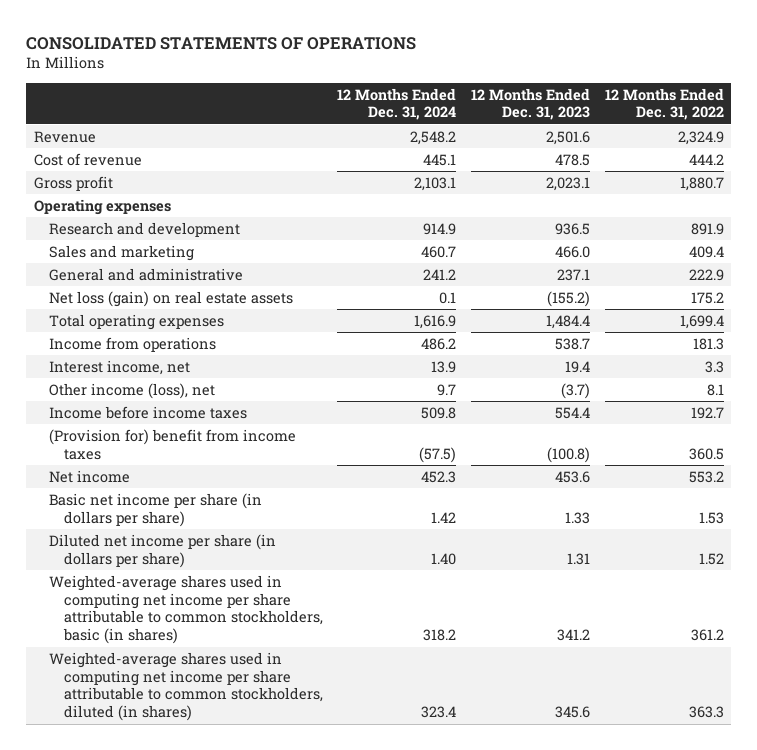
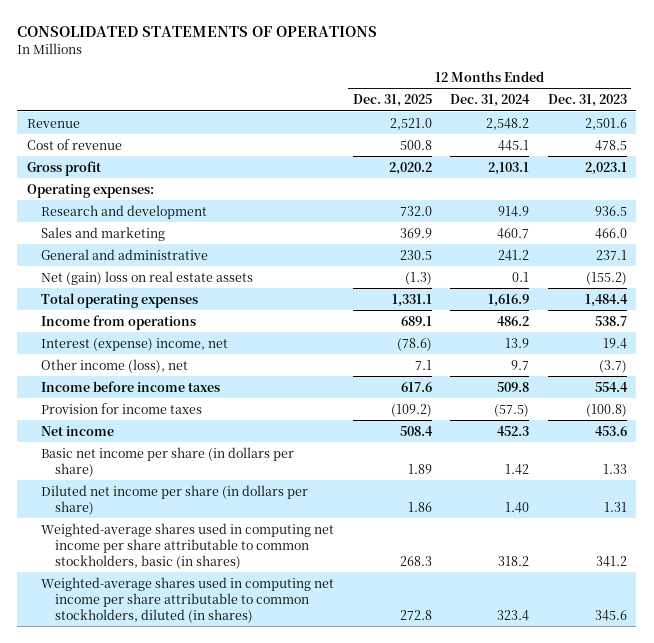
- | 12 Months Ended Dec. 31, 2024 | 12 Months Ended Dec. 31, 2023 | 12 Months Ended Dec. 31, 2022
+ | 12 Months Ended Dec. 31, 2025 | 12 Months Ended Dec. 31, 2024 | 12 Months Ended Dec. 31, 2023
- Operating expenses
+ Operating expenses:
- Net loss (gain) on real estate assets | 0.1 | (155.2) | 175.2
+ Net (gain) loss on real estate assets | (1.3) | 0.1 | (155.2)
- Interest income, net | 13.9 | 19.4 | 3.3
+ Interest (expense) income, net | (78.6) | 13.9 | 19.4
- (Provision for) benefit from income taxes | (57.5) | (100.8) | 360.5
+ Provision for income taxes | (109.2) | (57.5) | (100.8)

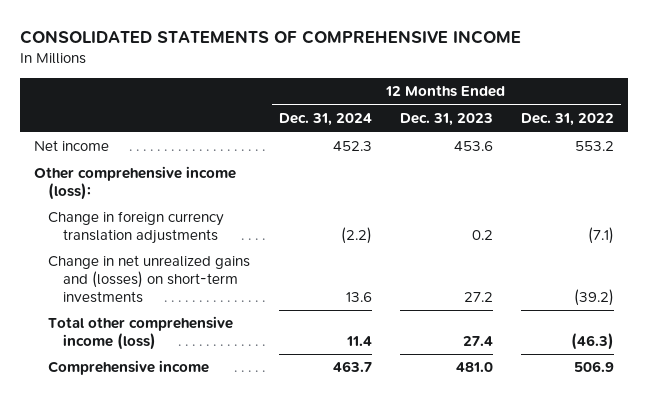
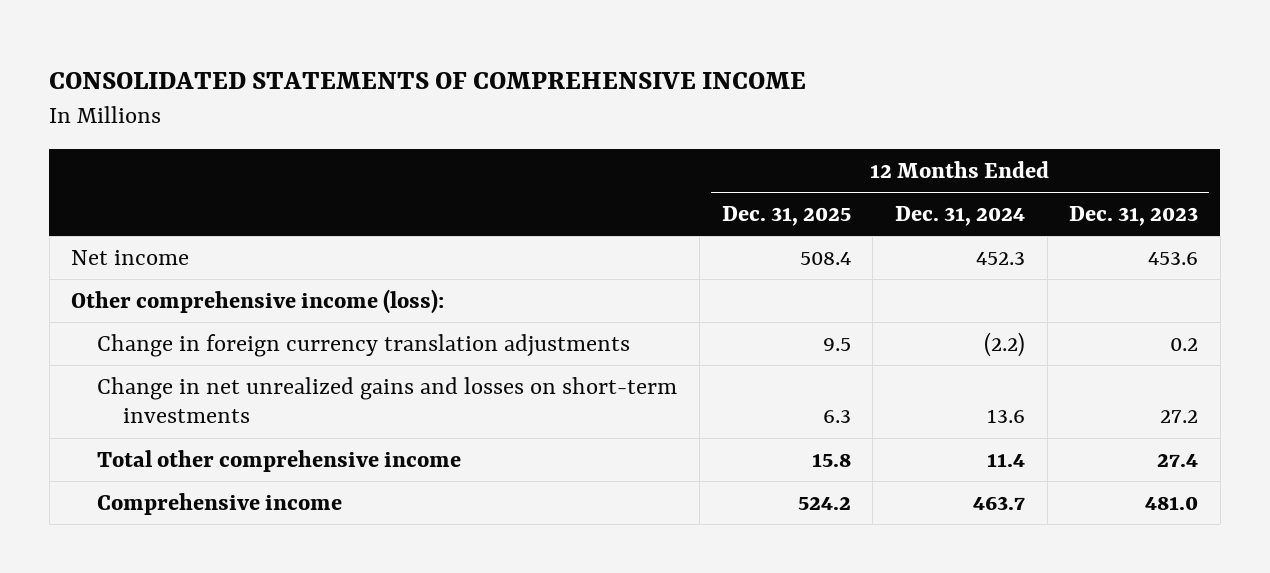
- | 12 Months Ended Dec. 31, 2024 | 12 Months Ended Dec. 31, 2023 | 12 Months Ended Dec. 31, 2022
+ | 12 Months Ended Dec. 31, 2025 | 12 Months Ended Dec. 31, 2024 | 12 Months Ended Dec. 31, 2023
- Change in net unrealized gains and (losses) on short-term investments | 13.6 | 27.2 | (39.2)
- Total other comprehensive income (loss) | 11.4 | 27.4 | (46.3)
+ Change in net unrealized gains and losses on short-term investments | 6.3 | 13.6 | 27.2
+ Total other comprehensive income | 15.8 | 11.4 | 27.4

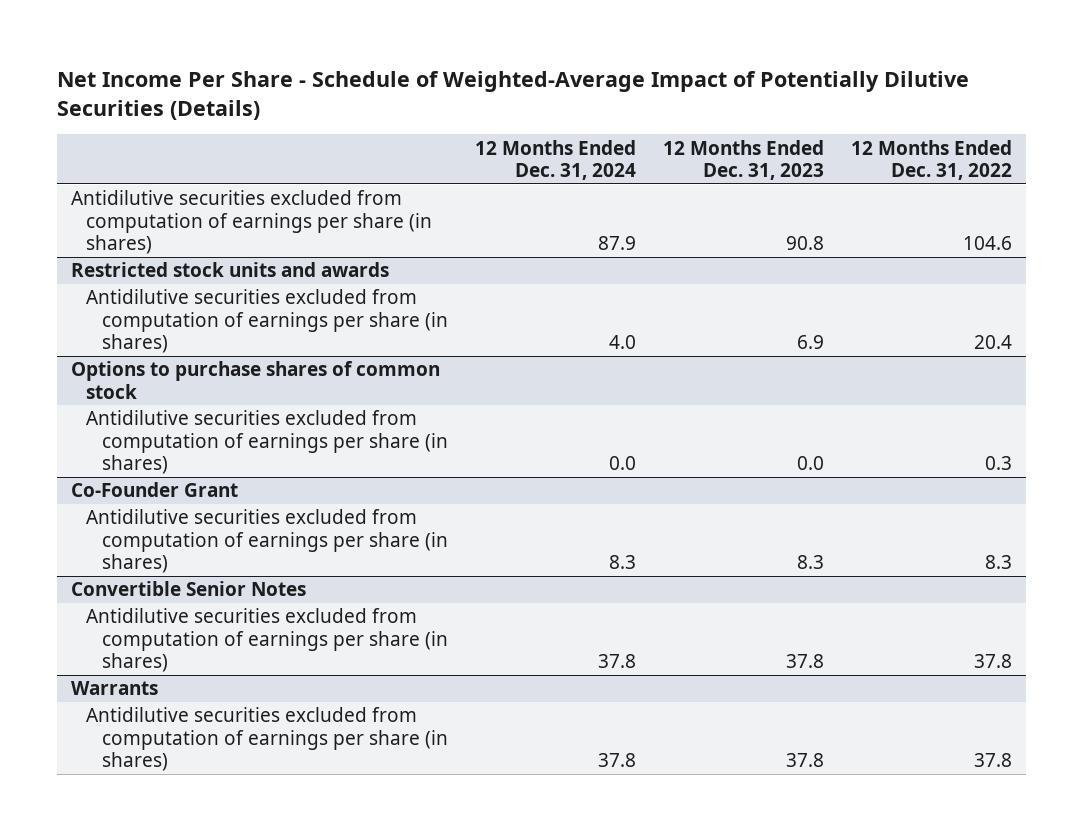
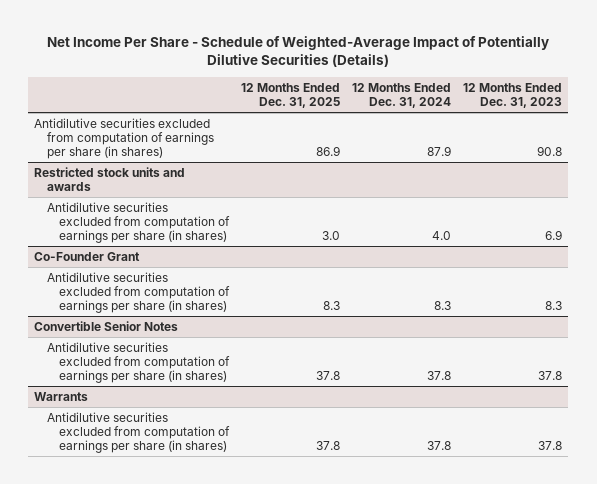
- | 12 Months Ended Dec. 31, 2024 | 12 Months Ended Dec. 31, 2023 | 12 Months Ended Dec. 31, 2022
+ | 12 Months Ended Dec. 31, 2025 | 12 Months Ended Dec. 31, 2024 | 12 Months Ended Dec. 31, 2023
- Options to purchase shares of common stock
- Antidilutive securities excluded from computation of earnings per share (in shares) | 0.0 | 0.0 | 0.3

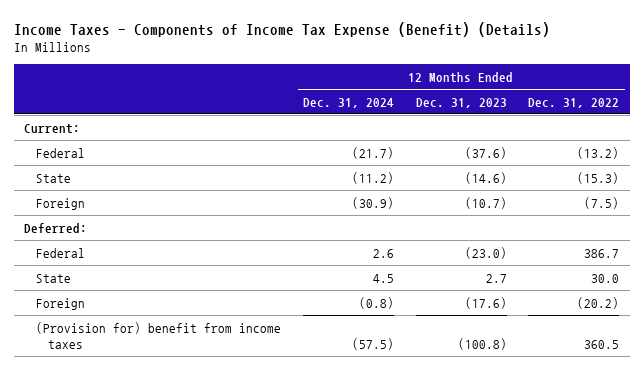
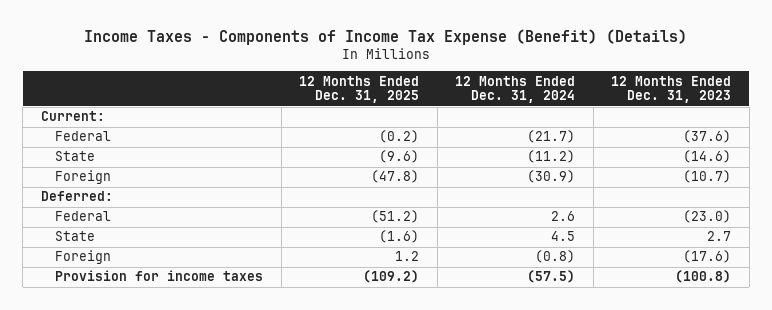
- | 12 Months Ended Dec. 31, 2024 | 12 Months Ended Dec. 31, 2023 | 12 Months Ended Dec. 31, 2022
+ | 12 Months Ended Dec. 31, 2025 | 12 Months Ended Dec. 31, 2024 | 12 Months Ended Dec. 31, 2023
- (Provision for) benefit from income taxes | (57.5) | (100.8) | 360.5
+ Provision for income taxes | (109.2) | (57.5) | (100.8)

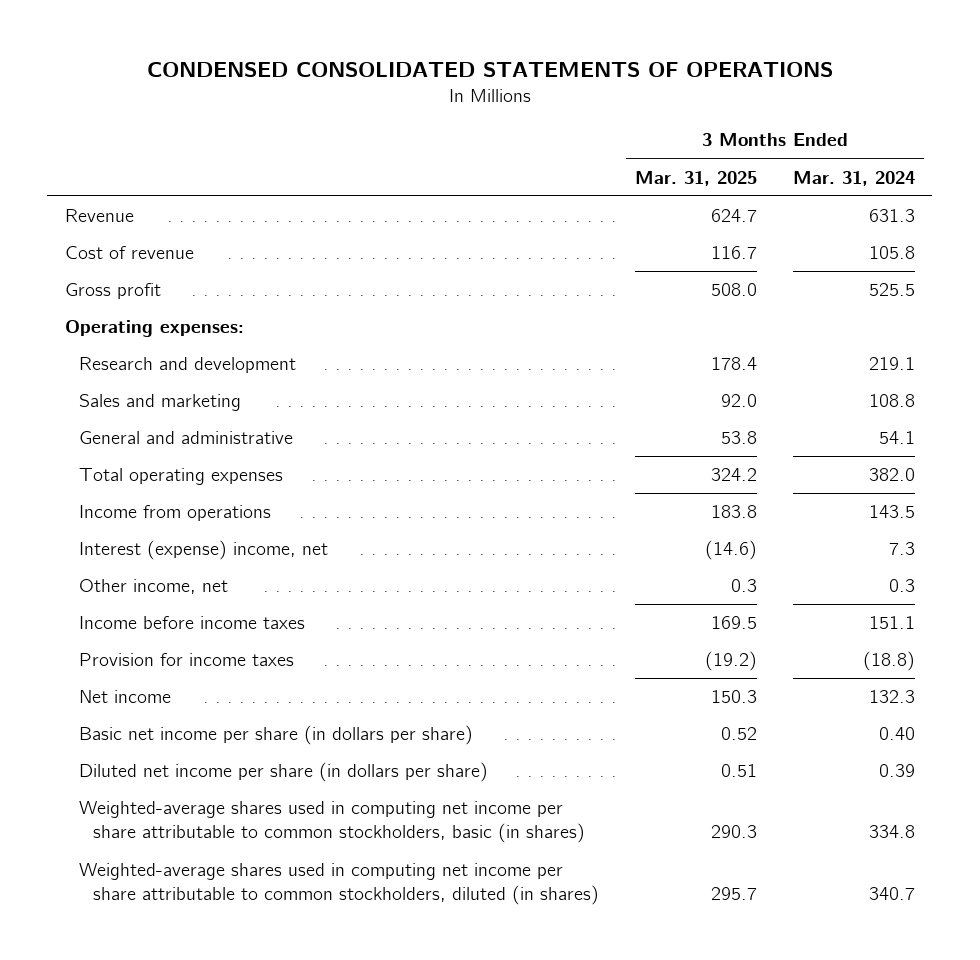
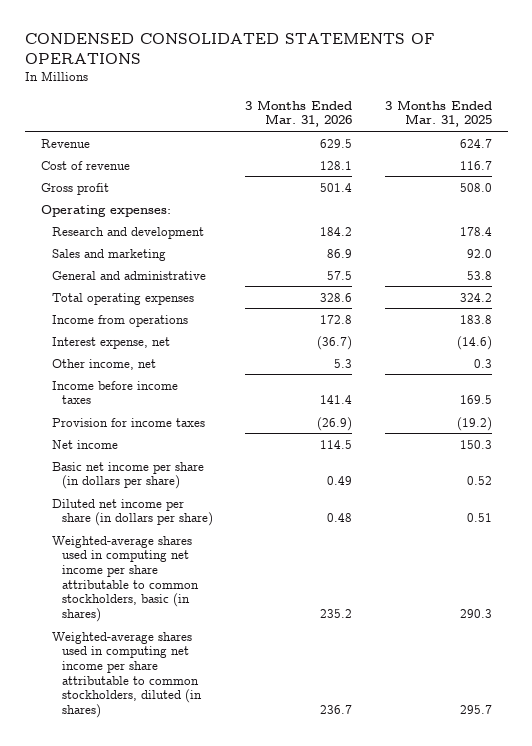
- | 3 Months Ended Mar. 31, 2025 | 3 Months Ended Mar. 31, 2024
+ | 3 Months Ended Mar. 31, 2026 | 3 Months Ended Mar. 31, 2025
- Interest (expense) income, net | (14.6) | 7.3
+ Interest expense, net | (36.7) | (14.6)

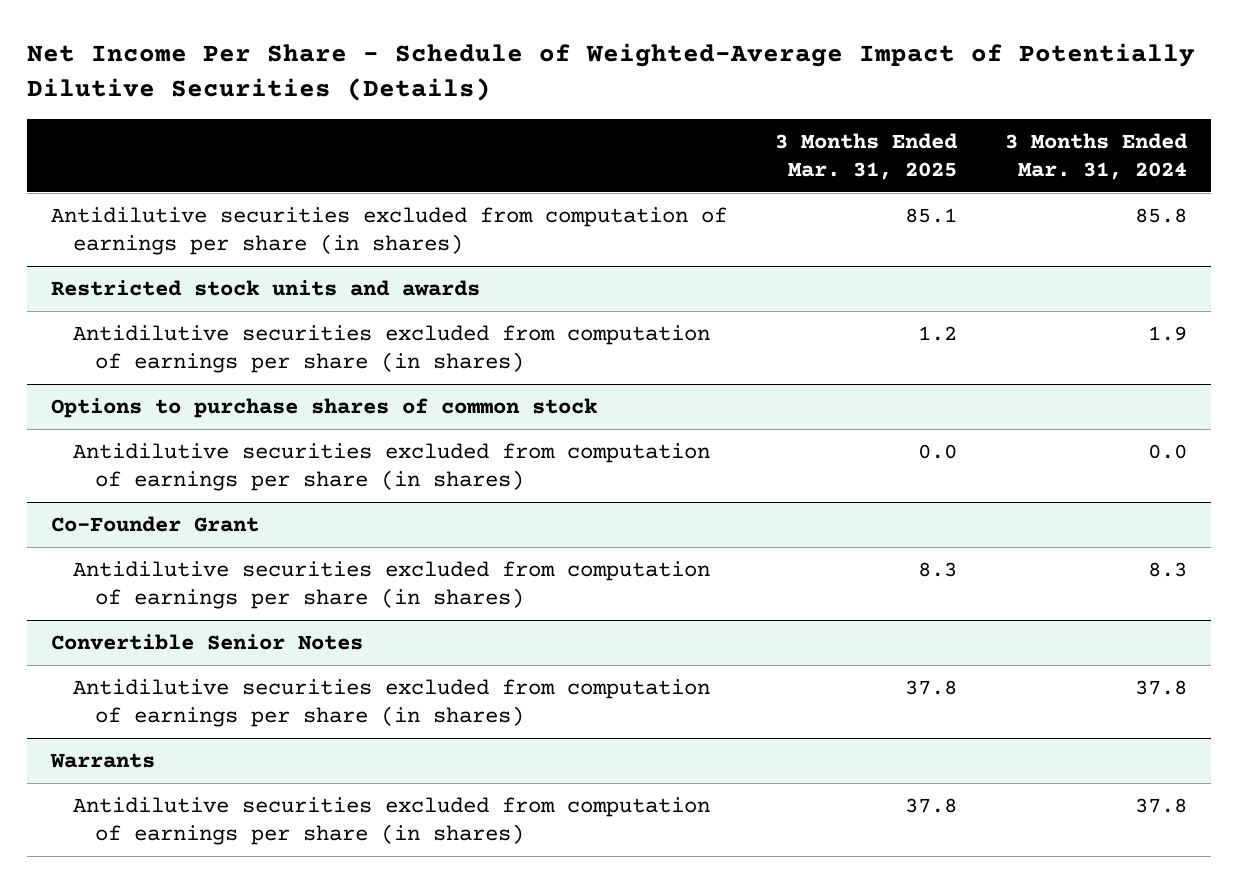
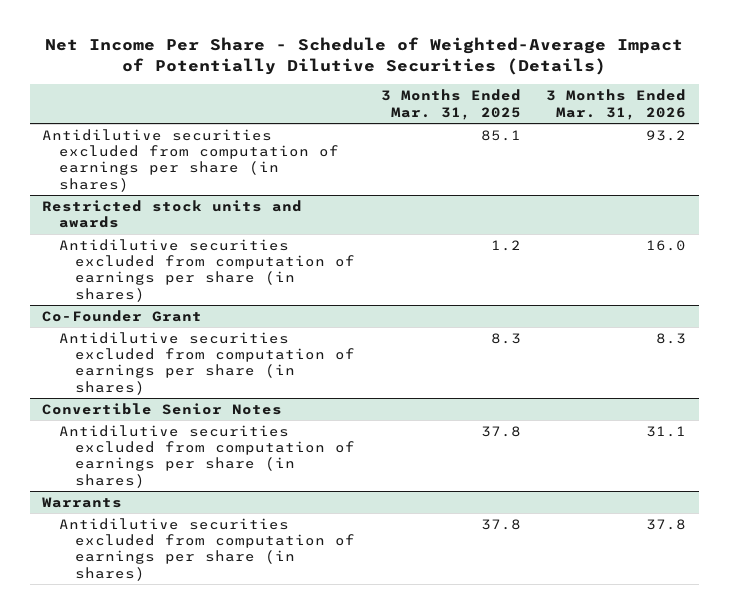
- | 3 Months Ended Mar. 31, 2025 | 3 Months Ended Mar. 31, 2024
+ | 3 Months Ended Mar. 31, 2025 | 3 Months Ended Mar. 31, 2026
- Options to purchase shares of common stock
- Antidilutive securities excluded from computation of earnings per share (in shares) | 0.0 | 0.0

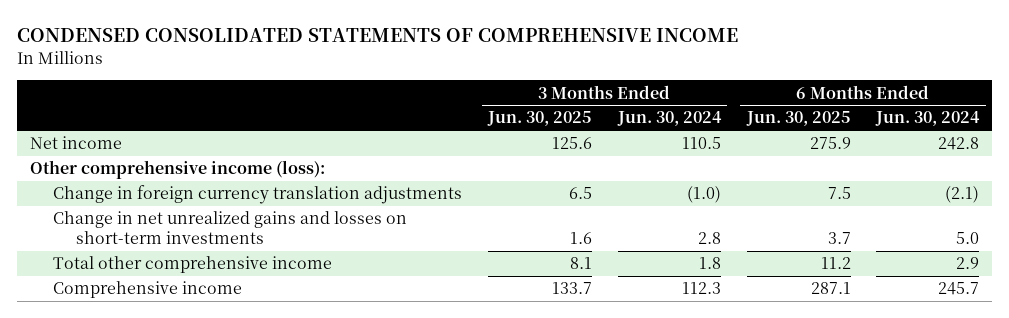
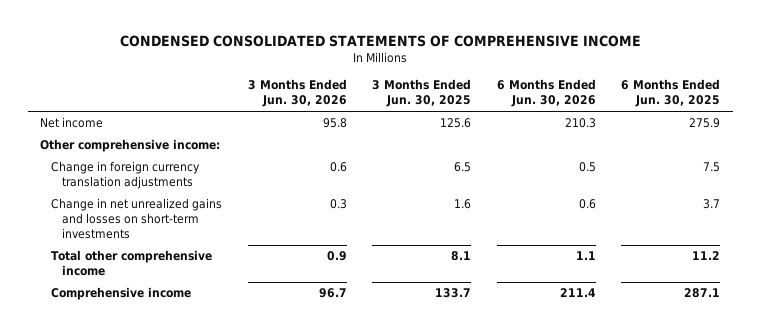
- | 3 Months Ended Jun. 30, 2025 | 3 Months Ended Jun. 30, 2024 | 6 Months Ended Jun. 30, 2025 | 6 Months Ended Jun. 30, 2024
+ | 3 Months Ended Jun. 30, 2026 | 3 Months Ended Jun. 30, 2025 | 6 Months Ended Jun. 30, 2026 | 6 Months Ended Jun. 30, 2025
- Other comprehensive income (loss):
+ Other comprehensive income:

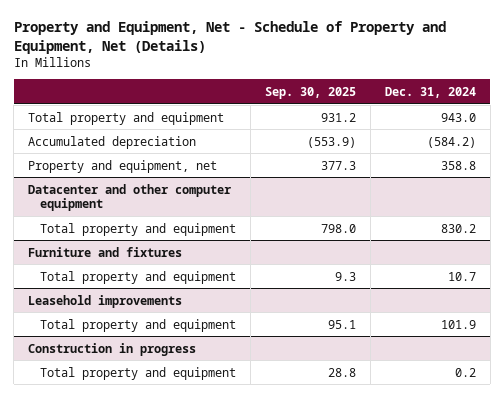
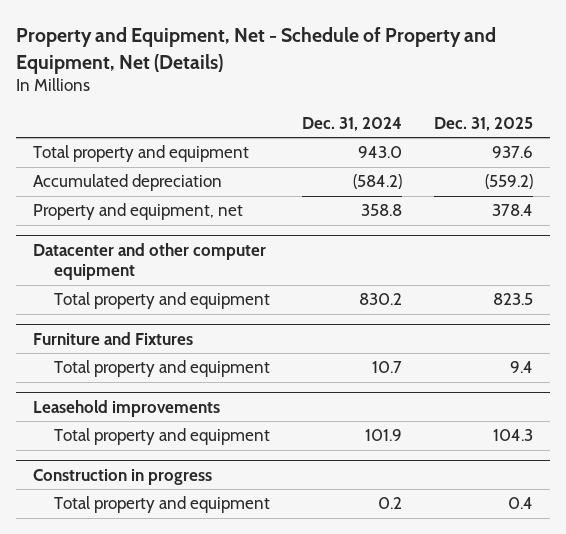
- | Sep. 30, 2025 | Dec. 31, 2024
+ | Dec. 31, 2024 | Dec. 31, 2025
- Furniture and fixtures
+ Furniture and Fixtures

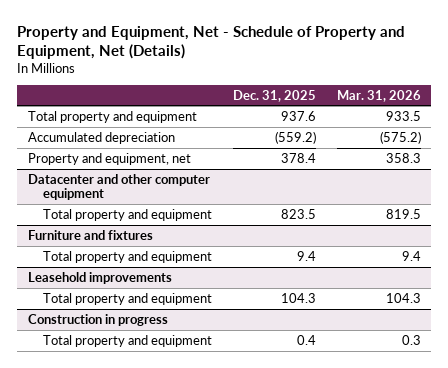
- | Dec. 31, 2024 | Dec. 31, 2025
+ | Dec. 31, 2025 | Mar. 31, 2026
- Furniture and Fixtures
+ Furniture and fixtures

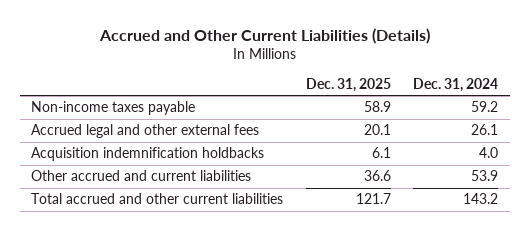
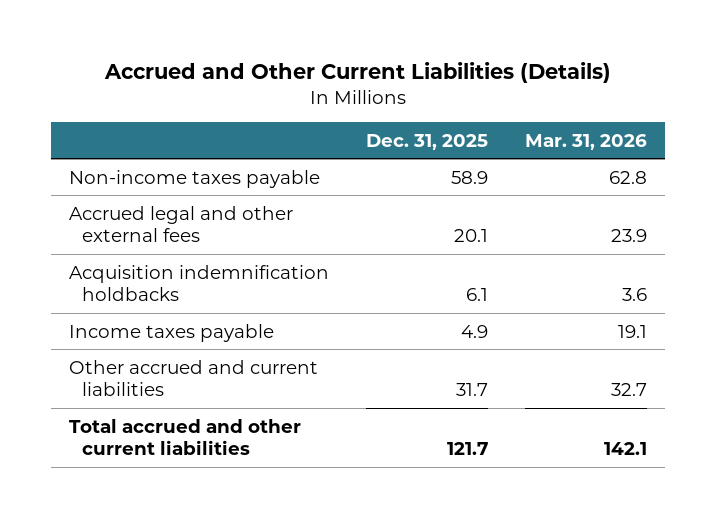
- | Dec. 31, 2025 | Dec. 31, 2024
+ | Dec. 31, 2025 | Mar. 31, 2026
- Other accrued and current liabilities | 36.6 | 53.9
+ Income taxes payable | 4.9 | 19.1
+ Other accrued and current liabilities | 31.7 | 32.7

